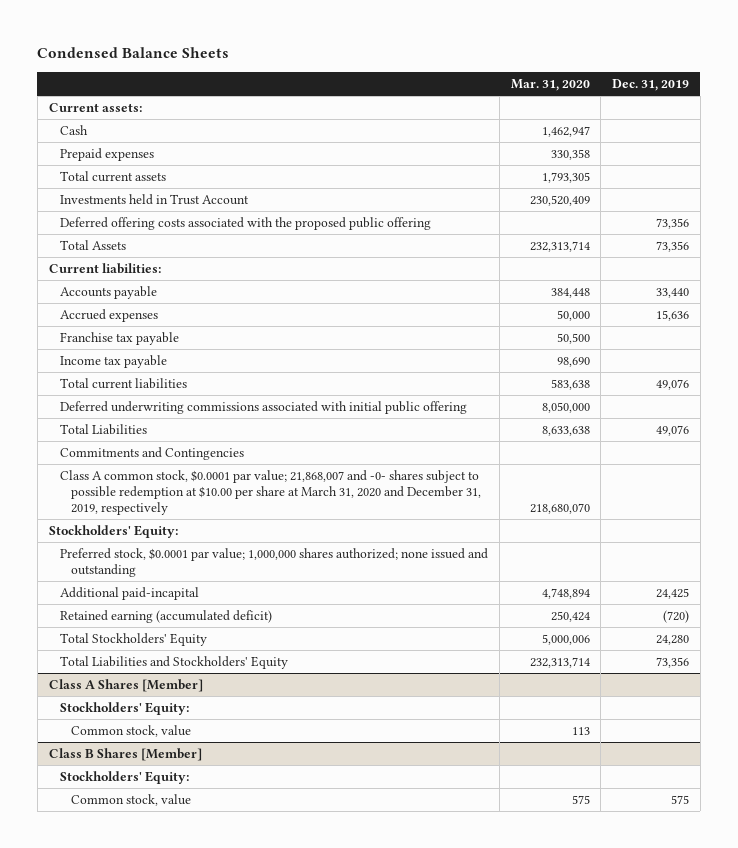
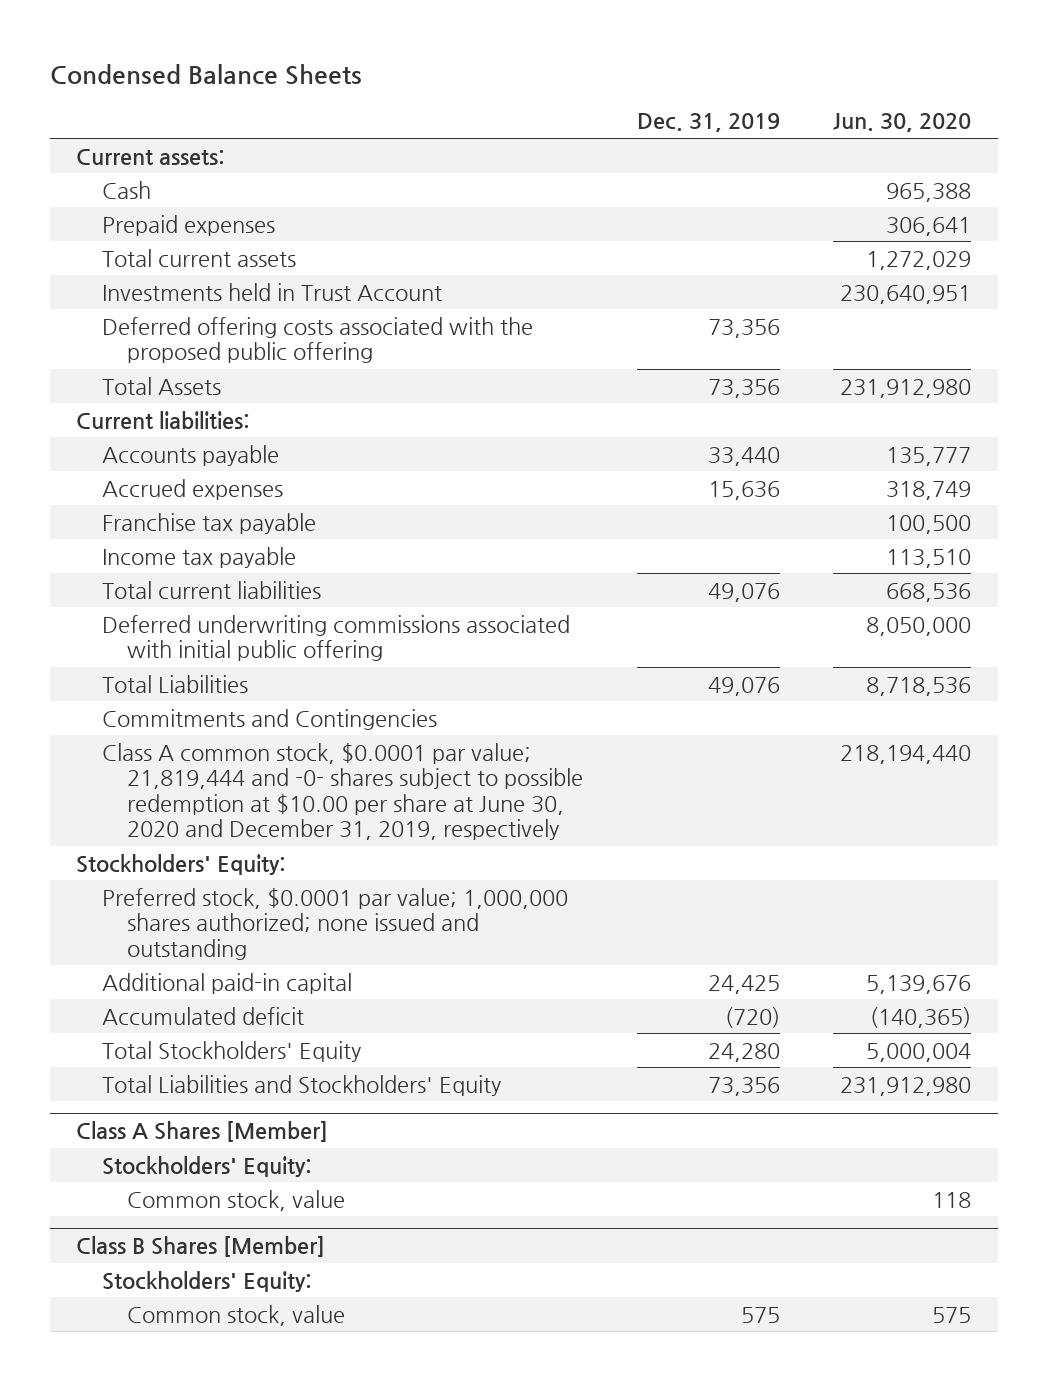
- | Mar. 31, 2020 | Dec. 31, 2019
+ | Dec. 31, 2019 | Jun. 30, 2020
- Class A common stock, $0.0001 par value; 21,868,007 and -0- shares subject to possible redemption at $10.00 per share at March 31, 2020 and December 31, 2019, respectively | 218,680,070 |
+ Class A common stock, $0.0001 par value; 21,819,444 and -0- shares subject to possible redemption at $10.00 per share at June 30, 2020 and December 31, 2019, respectively | | 218,194,440
- Additional paid-incapital | 4,748,894 | 24,425
- Retained earning (accumulated deficit) | 250,424 | (720)
+ Additional paid-in capital | 24,425 | 5,139,676
+ Accumulated deficit | (720) | (140,365)

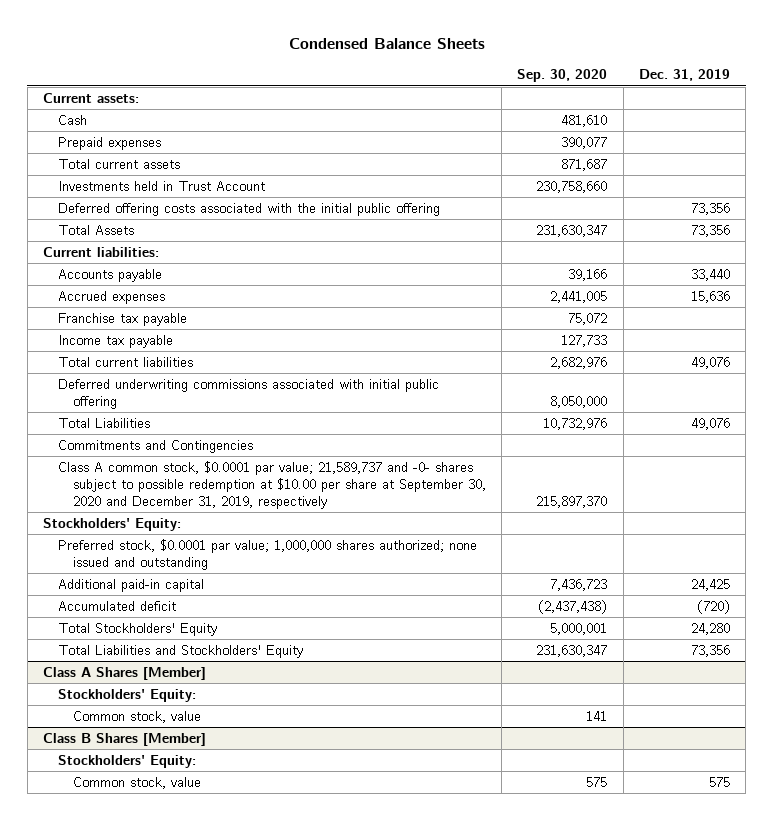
- | Dec. 31, 2019 | Jun. 30, 2020
+ | Sep. 30, 2020 | Dec. 31, 2019
- Deferred offering costs associated with the proposed public offering | 73,356 |
+ Deferred offering costs associated with the initial public offering | | 73,356
- Class A common stock, $0.0001 par value; 21,819,444 and -0- shares subject to possible redemption at $10.00 per share at June 30, 2020 and December 31, 2019, respectively | | 218,194,440
+ Class A common stock, $0.0001 par value; 21,589,737 and -0- shares subject to possible redemption at $10.00 per share at September 30, 2020 and December 31, 2019, respectively | 215,897,370 |

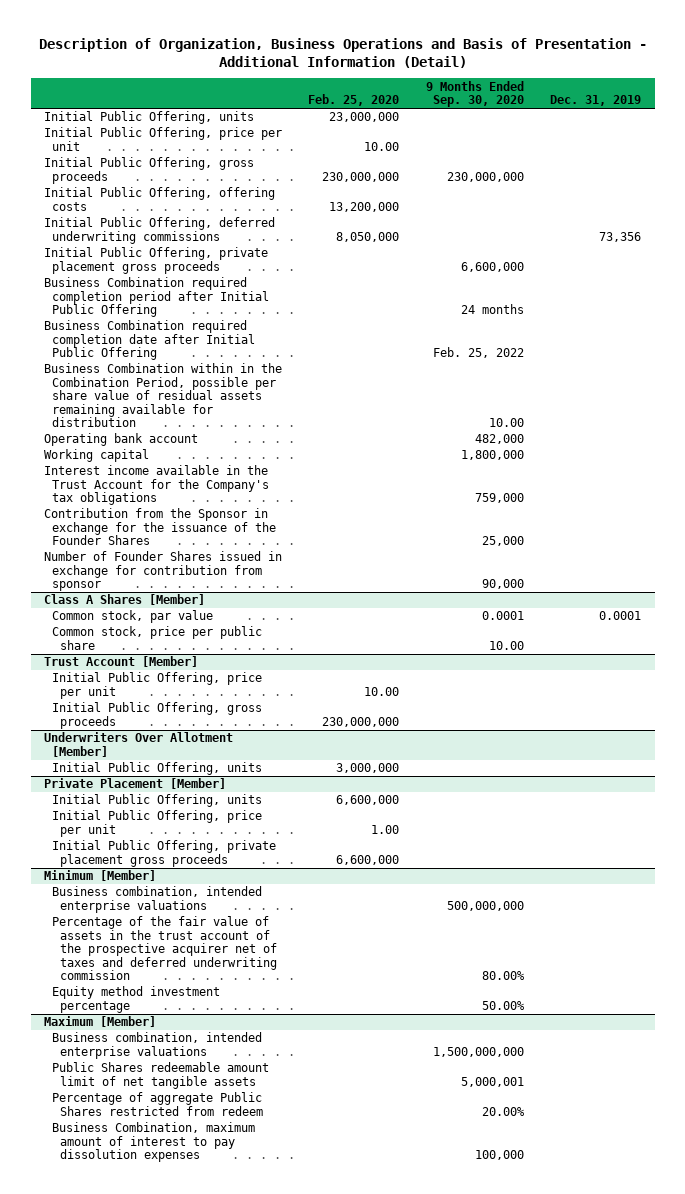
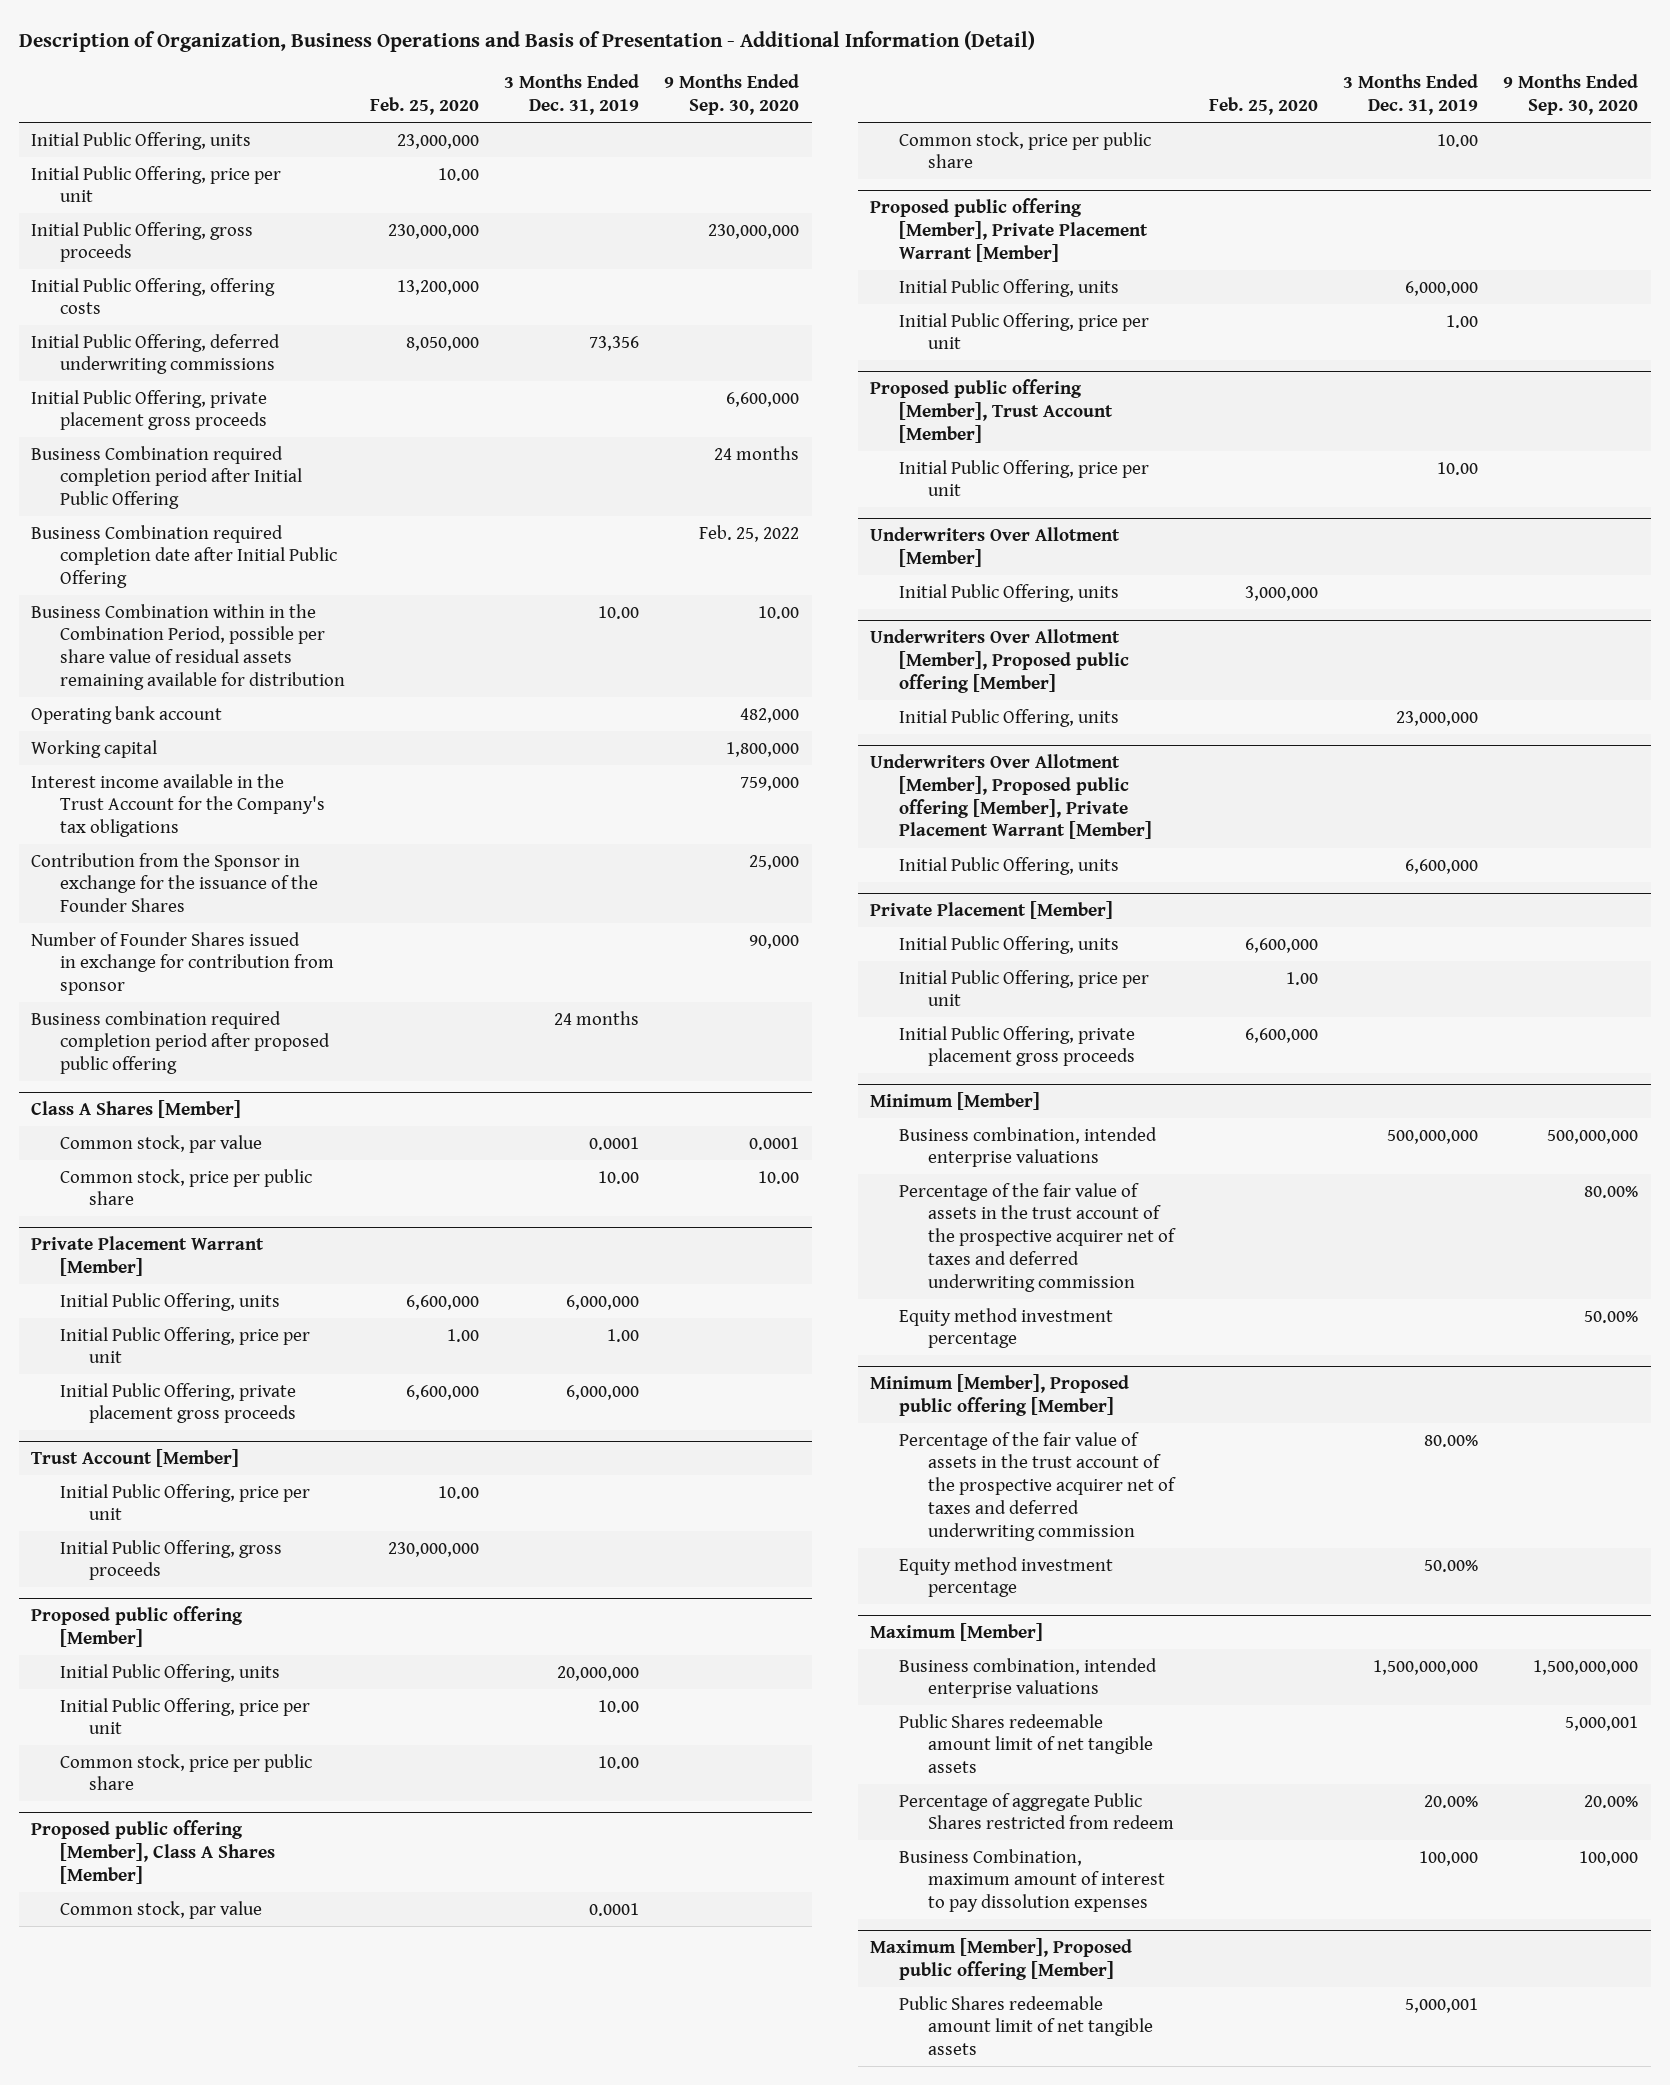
- | Feb. 25, 2020 | 9 Months Ended Sep. 30, 2020 | Dec. 31, 2019
+ | Feb. 25, 2020 | 3 Months Ended Dec. 31, 2019 | 9 Months Ended Sep. 30, 2020
+ Business combination required completion period after proposed public offering | | 24 months |
+ Private Placement Warrant [Member]
+ Initial Public Offering, units | 6,600,000 | 6,000,000 |
+ Initial Public Offering, price per unit | 1.00 | 1.00 |
+ Initial Public Offering, private placement gross proceeds | 6,600,000 | 6,000,000 |
+ Proposed public offering [Member]
+ Initial Public Offering, units | | 20,000,000 |
+ Initial Public Offering, price per unit | | 10.00 |
+ Common stock, price per public share | | 10.00 |
+ Proposed public offering [Member], Class A Shares [Member]
+ Common stock, par value | | 0.0001 |
+ Common stock, price per public share | | 10.00 |
+ Proposed public offering [Member], Private Placement Warrant [Member]
+ Initial Public Offering, units | | 6,000,000 |
+ Initial Public Offering, price per unit | | 1.00 |
+ Proposed public offering [Member], Trust Account [Member]
+ Initial Public Offering, price per unit | | 10.00 |
+ Underwriters Over Allotment [Member], Proposed public offering [Member]
+ Initial Public Offering, units | | 23,000,000 |
+ Underwriters Over Allotment [Member], Proposed public offering [Member], Private Placement Warrant [Member]
+ Initial Public Offering, units | | 6,600,000 |
+ Minimum [Member], Proposed public offering [Member]
+ Percentage of the fair value of assets in the trust account of the prospective acquirer net of taxes and deferred underwriting commission | | 80.00% |
+ Equity method investment percentage | | 50.00% |
+ Maximum [Member], Proposed public offering [Member]
+ Public Shares redeemable amount limit of net tangible assets | | 5,000,001 |

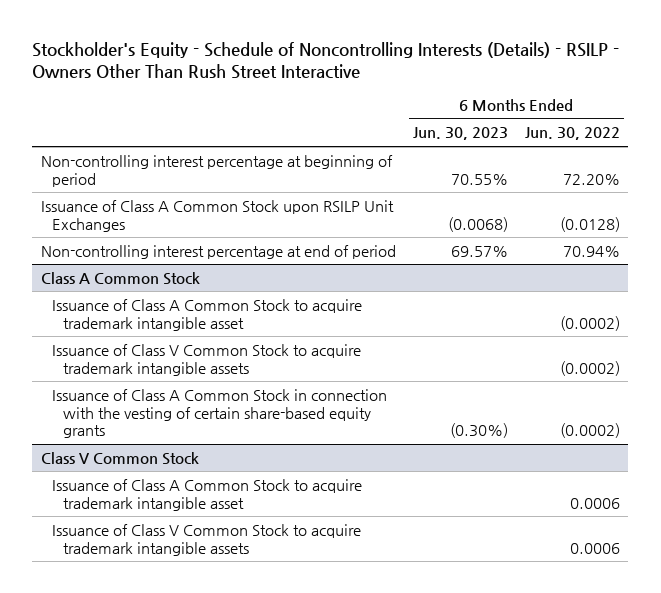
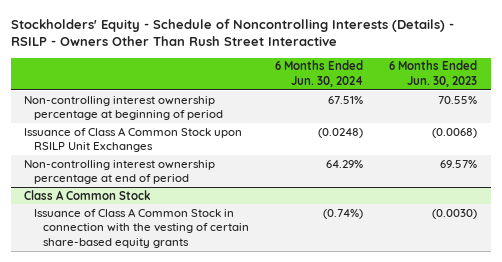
- Stockholder's Equity - Schedule of Noncontrolling Interests (Details) - RSILP - Owners Other Than Rush Street Interactive
+ Stockholders' Equity - Schedule of Noncontrolling Interests (Details) - RSILP - Owners Other Than Rush Street Interactive
- | 6 Months Ended Jun. 30, 2023 | 6 Months Ended Jun. 30, 2022
+ | 6 Months Ended Jun. 30, 2024 | 6 Months Ended Jun. 30, 2023
- Non-controlling interest percentage at beginning of period | 70.55% | 72.20%
+ Non-controlling interest ownership percentage at beginning of period | 67.51% | 70.55%
- Non-controlling interest percentage at end of period | 69.57% | 70.94%
+ Non-controlling interest ownership percentage at end of period | 64.29% | 69.57%
@ Class A Common Stock
- Issuance of Class A Common Stock to acquire trademark intangible asset | | (0.0002)
- Issuance of Class V Common Stock to acquire trademark intangible assets | | (0.0002)
- Issuance of Class A Common Stock in connection with the vesting of certain share-based equity grants | (0.30%) | (0.0002)
- Class V Common Stock
- Issuance of Class A Common Stock to acquire trademark intangible asset | | 0.0006
- Issuance of Class V Common Stock to acquire trademark intangible assets | | 0.0006
@ Class A Common Stock
+ Issuance of Class A Common Stock in connection with the vesting of certain share-based equity grants | (0.74%) | (0.0030)

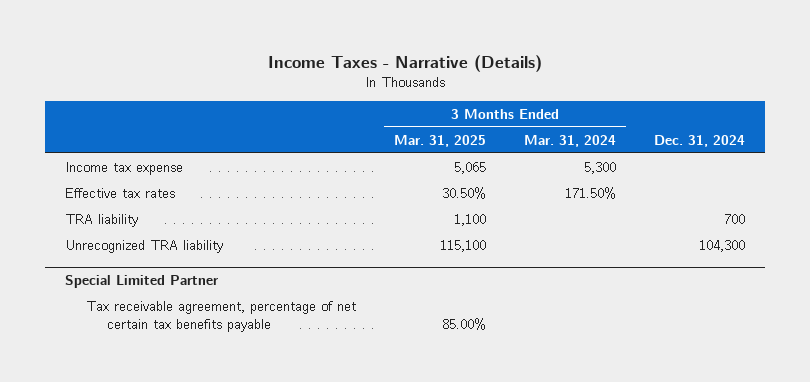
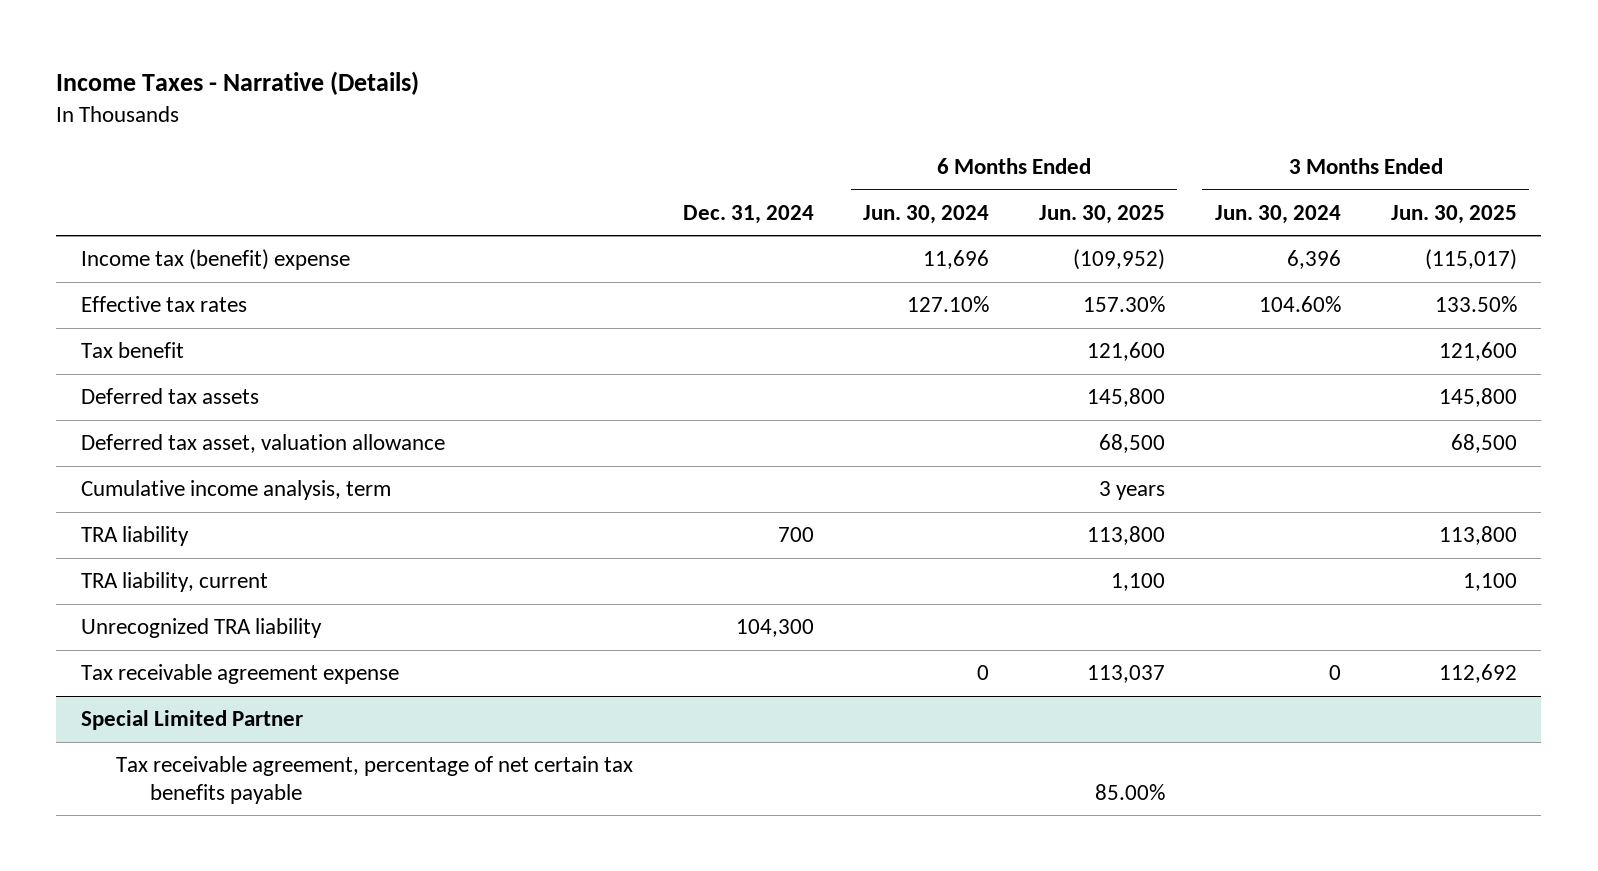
- | 3 Months Ended Mar. 31, 2025 | 3 Months Ended Mar. 31, 2024 | Dec. 31, 2024
+ | Dec. 31, 2024 | 6 Months Ended Jun. 30, 2024 | 6 Months Ended Jun. 30, 2025 | 3 Months Ended Jun. 30, 2024 | 3 Months Ended Jun. 30, 2025
- Income tax expense | 5,065 | 5,300 |
+ Income tax (benefit) expense | | 11,696 | (109,952) | 6,396 | (115,017)
+ Tax benefit | | | 121,600 | | 121,600
+ Deferred tax assets | | | 145,800 | | 145,800
+ Deferred tax asset, valuation allowance | | | 68,500 | | 68,500
+ Cumulative income analysis, term | | | 3 years | |
+ TRA liability, current | | | 1,100 | | 1,100
+ Tax receivable agreement expense | | 0 | 113,037 | 0 | 112,692

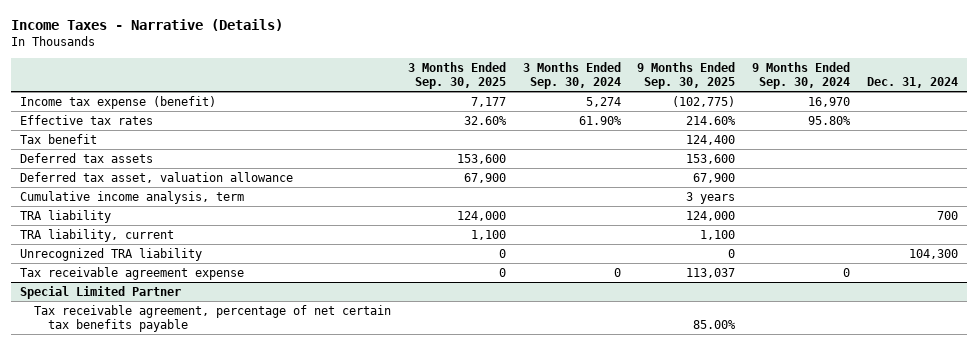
- | Dec. 31, 2024 | 6 Months Ended Jun. 30, 2024 | 6 Months Ended Jun. 30, 2025 | 3 Months Ended Jun. 30, 2024 | 3 Months Ended Jun. 30, 2025
+ | 3 Months Ended Sep. 30, 2025 | 3 Months Ended Sep. 30, 2024 | 9 Months Ended Sep. 30, 2025 | 9 Months Ended Sep. 30, 2024 | Dec. 31, 2024
- Income tax (benefit) expense | | 11,696 | (109,952) | 6,396 | (115,017)
+ Income tax expense (benefit) | 7,177 | 5,274 | (102,775) | 16,970 |

